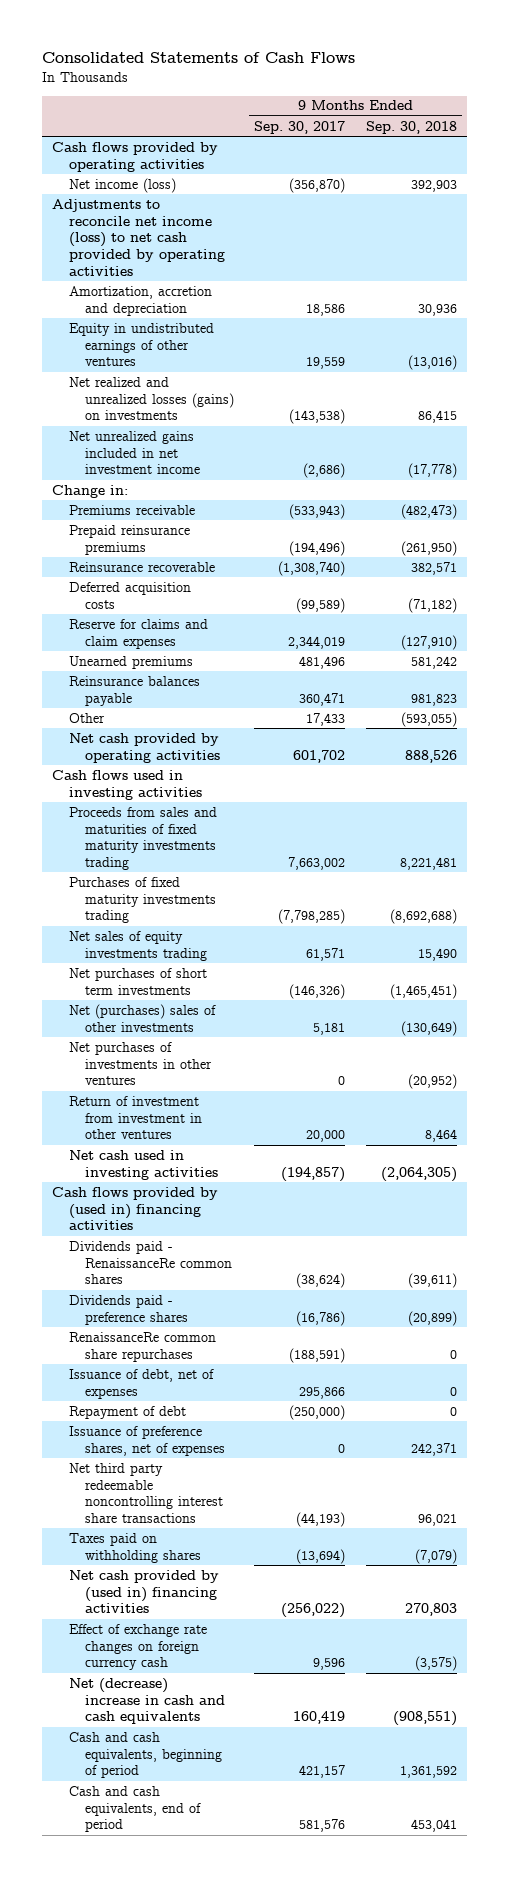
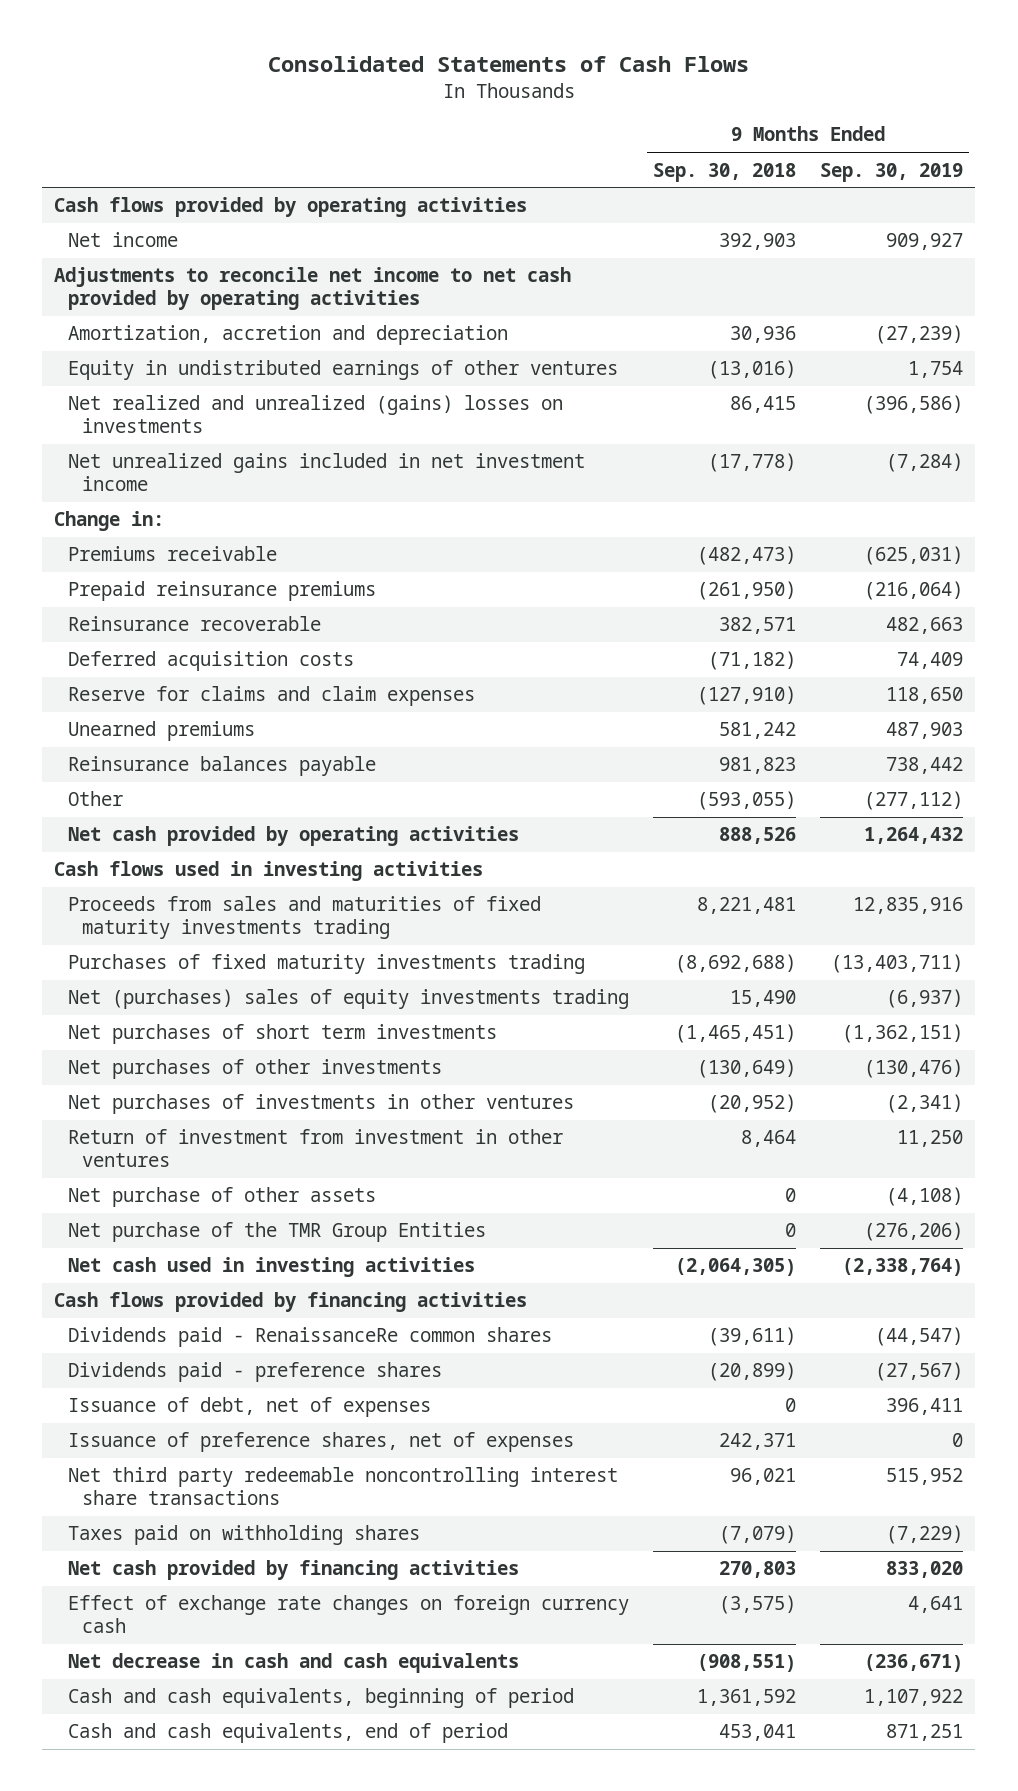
- | 9 Months Ended Sep. 30, 2017 | 9 Months Ended Sep. 30, 2018
+ | 9 Months Ended Sep. 30, 2018 | 9 Months Ended Sep. 30, 2019
- Net income (loss) | (356,870) | 392,903
- Adjustments to reconcile net income (loss) to net cash provided by operating activities
+ Net income | 392,903 | 909,927
+ Adjustments to reconcile net income to net cash provided by operating activities
- Net realized and unrealized losses (gains) on investments | (143,538) | 86,415
+ Net realized and unrealized (gains) losses on investments | 86,415 | (396,586)
- Net sales of equity investments trading | 61,571 | 15,490
+ Net (purchases) sales of equity investments trading | 15,490 | (6,937)
- Net (purchases) sales of other investments | 5,181 | (130,649)
+ Net purchases of other investments | (130,649) | (130,476)
+ Net purchase of other assets | 0 | (4,108)
+ Net purchase of the TMR Group Entities | 0 | (276,206)
- Cash flows provided by (used in) financing activities
+ Cash flows provided by financing activities
- RenaissanceRe common share repurchases | (188,591) | 0
- Repayment of debt | (250,000) | 0
- Net cash provided by (used in) financing activities | (256,022) | 270,803
+ Net cash provided by financing activities | 270,803 | 833,020
- Net (decrease) increase in cash and cash equivalents | 160,419 | (908,551)
+ Net decrease in cash and cash equivalents | (908,551) | (236,671)

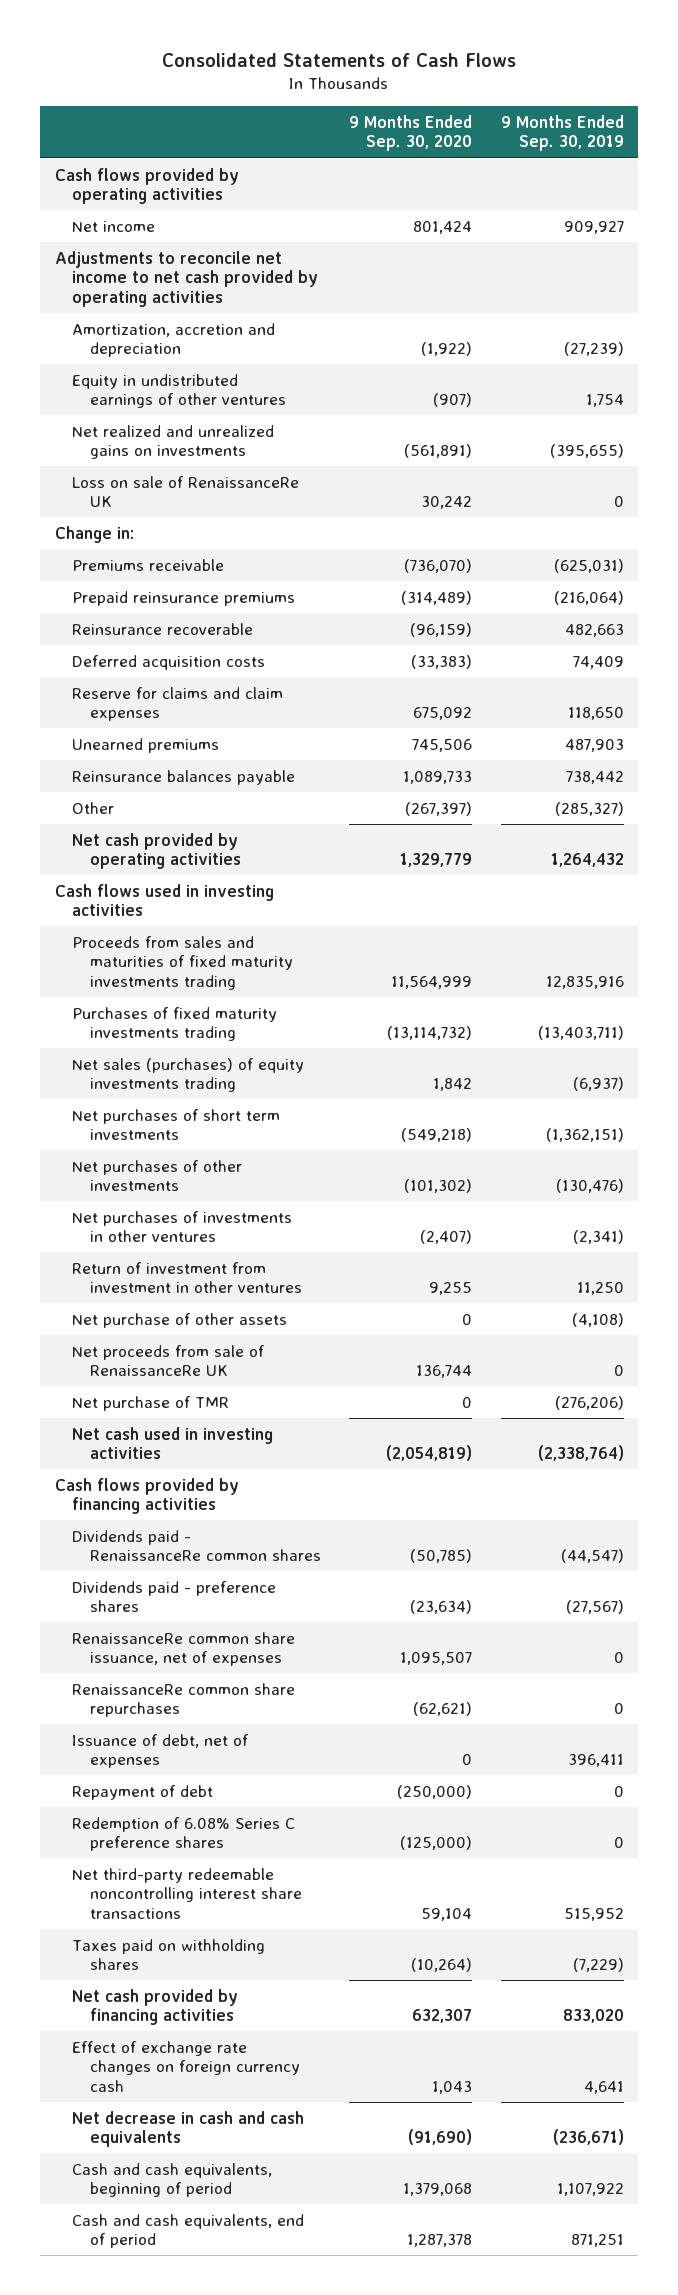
- | 9 Months Ended Sep. 30, 2018 | 9 Months Ended Sep. 30, 2019
+ | 9 Months Ended Sep. 30, 2020 | 9 Months Ended Sep. 30, 2019
- Net realized and unrealized (gains) losses on investments | 86,415 | (396,586)
- Net unrealized gains included in net investment income | (17,778) | (7,284)
+ Net realized and unrealized gains on investments | (561,891) | (395,655)
+ Loss on sale of RenaissanceRe UK | 30,242 | 0
- Other | (593,055) | (277,112)
+ Other | (267,397) | (285,327)
- Net (purchases) sales of equity investments trading | 15,490 | (6,937)
+ Net sales (purchases) of equity investments trading | 1,842 | (6,937)
- Net purchase of the TMR Group Entities | 0 | (276,206)
+ Net proceeds from sale of RenaissanceRe UK | 136,744 | 0
+ Net purchase of TMR | 0 | (276,206)
+ RenaissanceRe common share issuance, net of expenses | 1,095,507 | 0
+ RenaissanceRe common share repurchases | (62,621) | 0
- Issuance of preference shares, net of expenses | 242,371 | 0
- Net third party redeemable noncontrolling interest share transactions | 96,021 | 515,952
+ Repayment of debt | (250,000) | 0
+ Redemption of 6.08% Series C preference shares | (125,000) | 0
+ Net third-party redeemable noncontrolling interest share transactions | 59,104 | 515,952

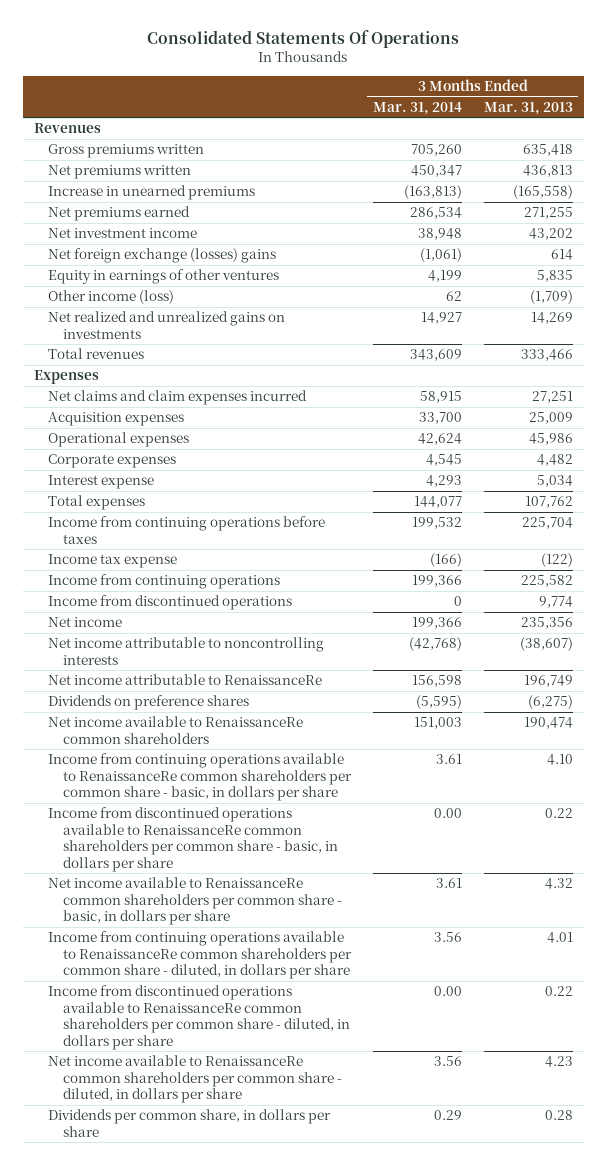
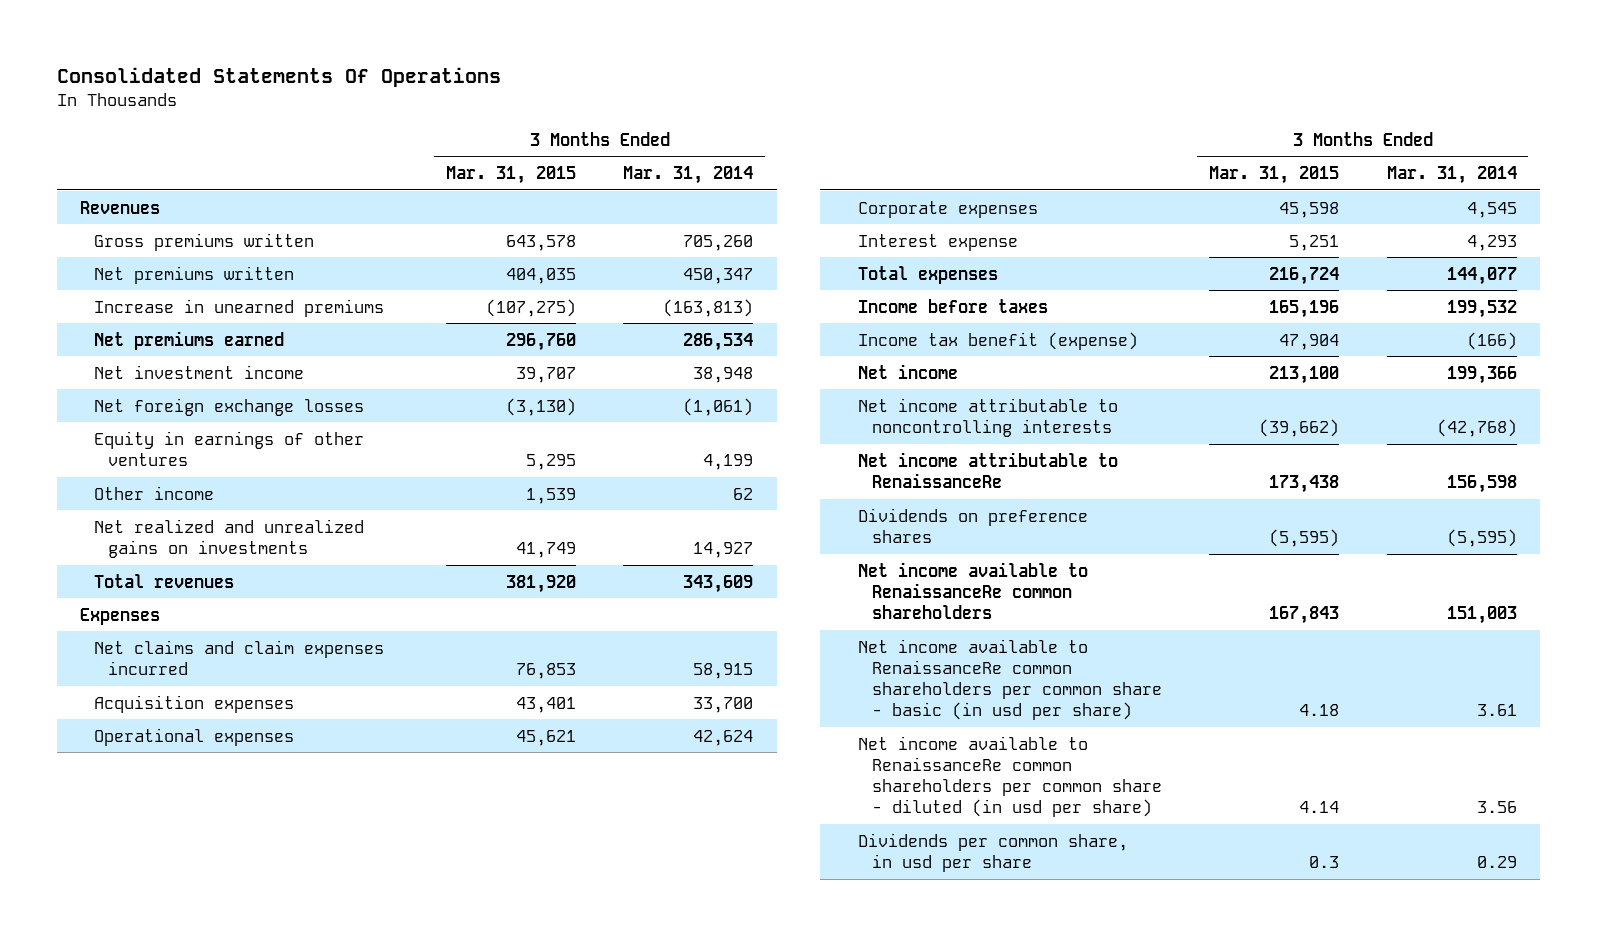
- | 3 Months Ended Mar. 31, 2014 | 3 Months Ended Mar. 31, 2013
+ | 3 Months Ended Mar. 31, 2015 | 3 Months Ended Mar. 31, 2014
- Net foreign exchange (losses) gains | (1,061) | 614
+ Net foreign exchange losses | (3,130) | (1,061)
- Other income (loss) | 62 | (1,709)
+ Other income | 1,539 | 62
- Income from continuing operations before taxes | 199,532 | 225,704
- Income tax expense | (166) | (122)
- Income from continuing operations | 199,366 | 225,582
- Income from discontinued operations | 0 | 9,774
+ Income before taxes | 165,196 | 199,532
+ Income tax benefit (expense) | 47,904 | (166)
- Income from continuing operations available to RenaissanceRe common shareholders per common share - basic, in dollars per share | 3.61 | 4.10
- Income from discontinued operations available to RenaissanceRe common shareholders per common share - basic, in dollars per share | 0.00 | 0.22
- Net income available to RenaissanceRe common shareholders per common share - basic, in dollars per share | 3.61 | 4.32
- Income from continuing operations available to RenaissanceRe common shareholders per common share - diluted, in dollars per share | 3.56 | 4.01
- Income from discontinued operations available to RenaissanceRe common shareholders per common share - diluted, in dollars per share | 0.00 | 0.22
- Net income available to RenaissanceRe common shareholders per common share - diluted, in dollars per share | 3.56 | 4.23
- Dividends per common share, in dollars per share | 0.29 | 0.28
+ Net income available to RenaissanceRe common shareholders per common share - basic (in usd per share) | 4.18 | 3.61
+ Net income available to RenaissanceRe common shareholders per common share - diluted (in usd per share) | 4.14 | 3.56
+ Dividends per common share, in usd per share | 0.3 | 0.29

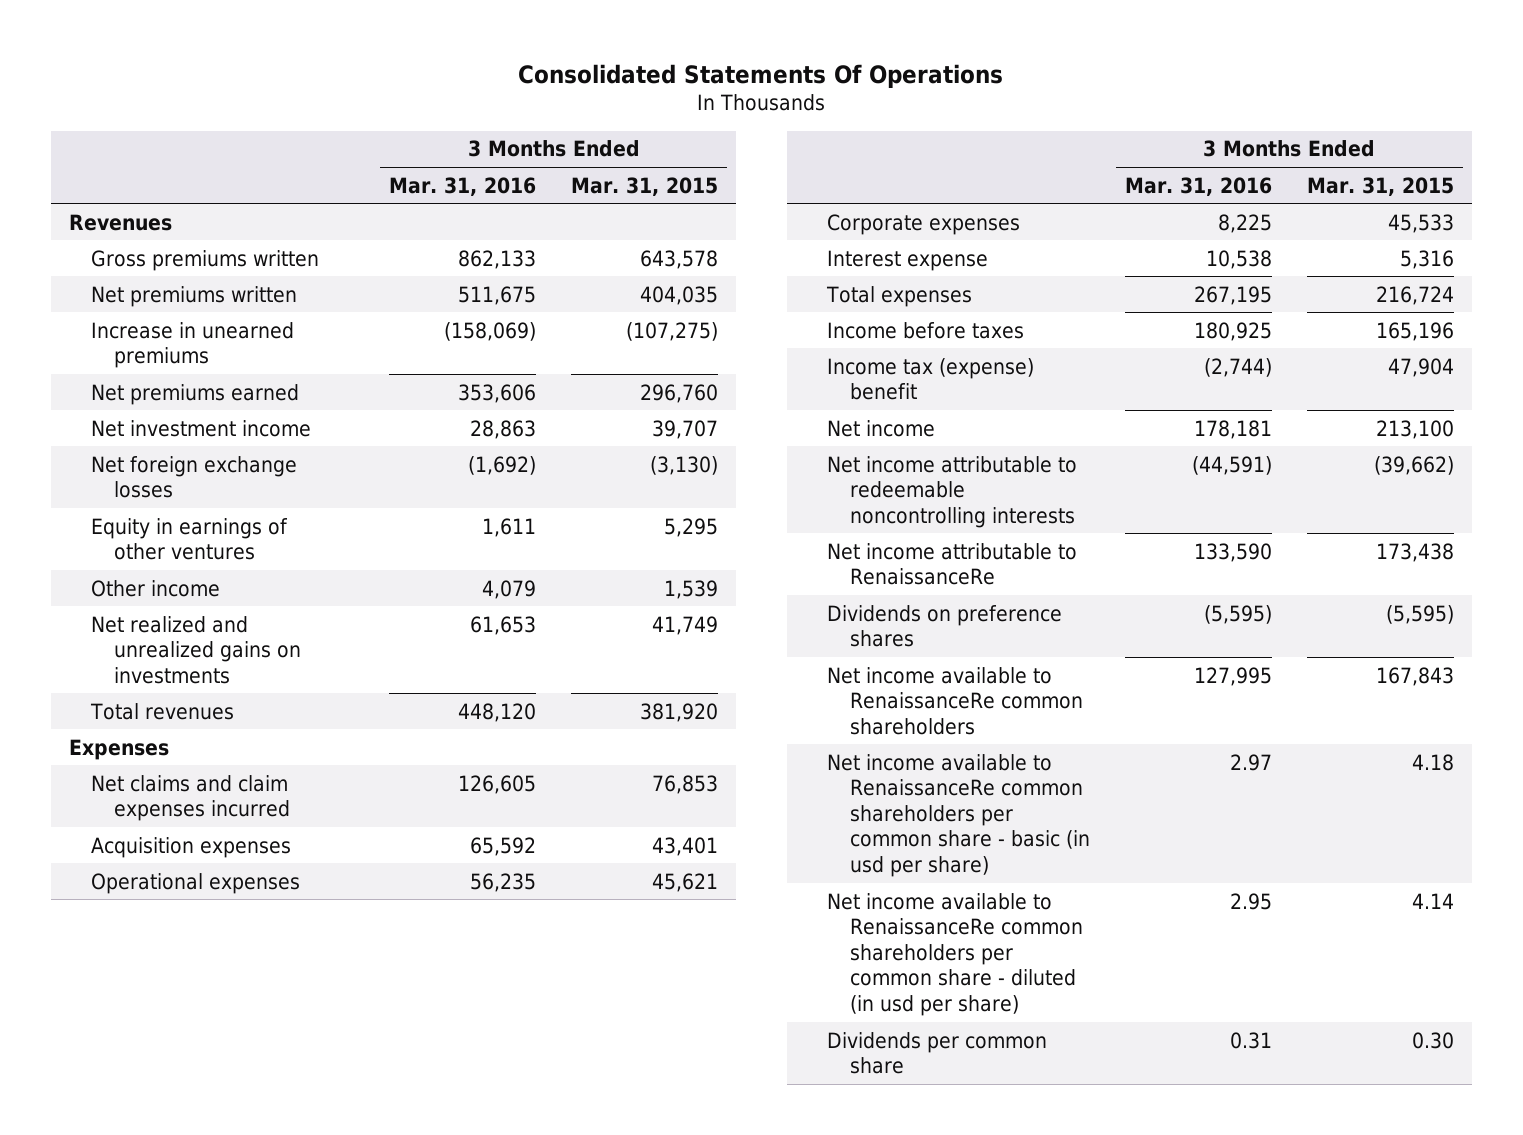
- | 3 Months Ended Mar. 31, 2015 | 3 Months Ended Mar. 31, 2014
+ | 3 Months Ended Mar. 31, 2016 | 3 Months Ended Mar. 31, 2015
- Corporate expenses | 45,598 | 4,545
- Interest expense | 5,251 | 4,293
+ Corporate expenses | 8,225 | 45,533
+ Interest expense | 10,538 | 5,316
- Income tax benefit (expense) | 47,904 | (166)
+ Income tax (expense) benefit | (2,744) | 47,904
- Net income attributable to noncontrolling interests | (39,662) | (42,768)
+ Net income attributable to redeemable noncontrolling interests | (44,591) | (39,662)
- Dividends per common share, in usd per share | 0.3 | 0.29
+ Dividends per common share | 0.31 | 0.30

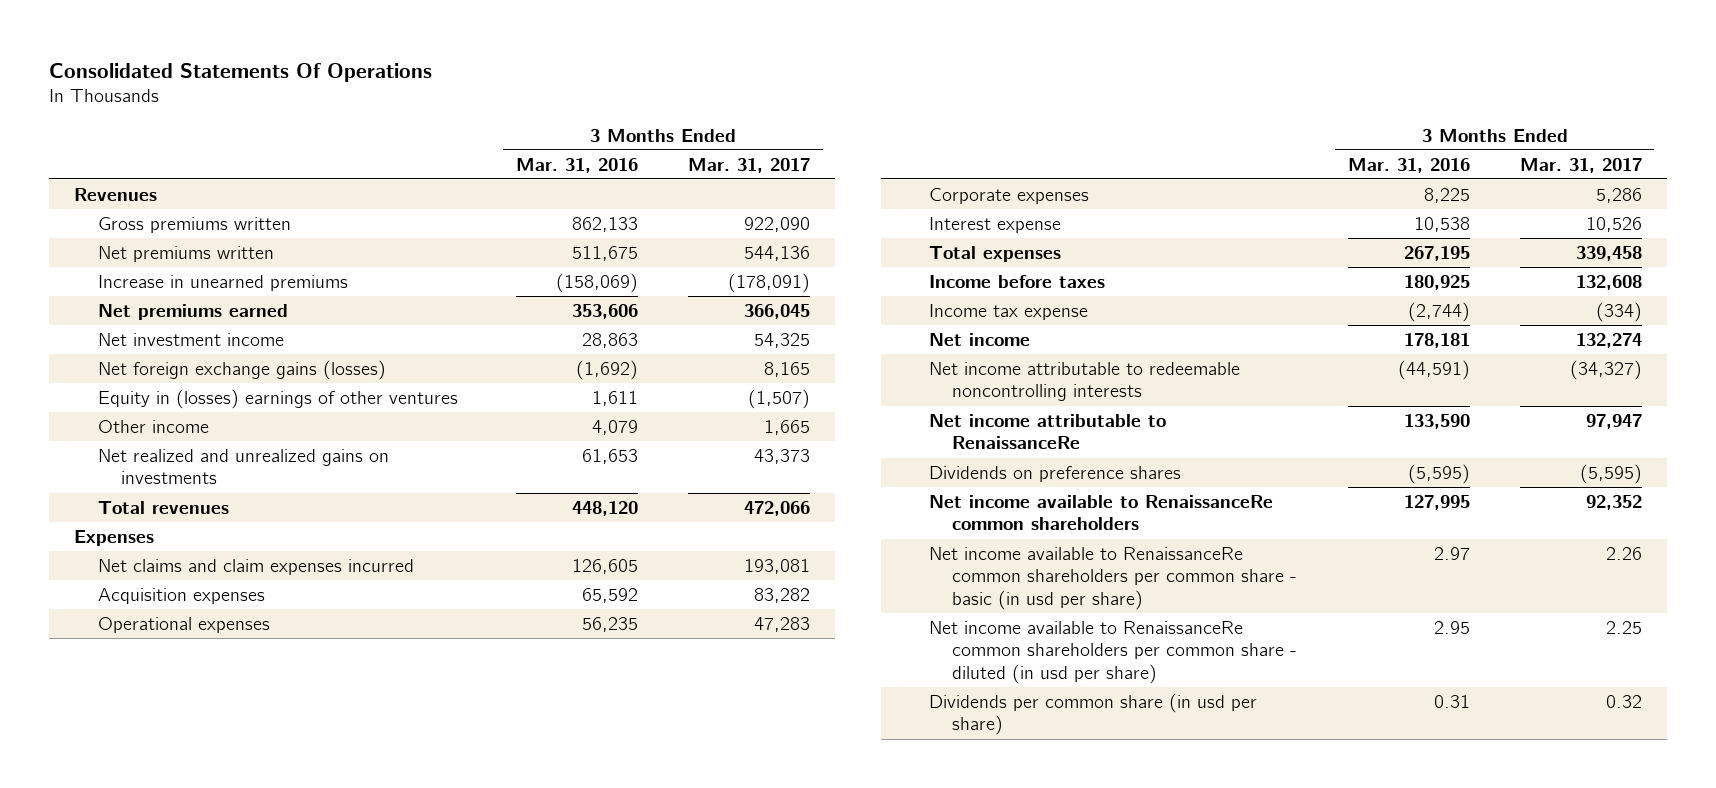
- | 3 Months Ended Mar. 31, 2016 | 3 Months Ended Mar. 31, 2015
+ | 3 Months Ended Mar. 31, 2016 | 3 Months Ended Mar. 31, 2017
- Net foreign exchange losses | (1,692) | (3,130)
- Equity in earnings of other ventures | 1,611 | 5,295
+ Net foreign exchange gains (losses) | (1,692) | 8,165
+ Equity in (losses) earnings of other ventures | 1,611 | (1,507)
- Income tax (expense) benefit | (2,744) | 47,904
+ Income tax expense | (2,744) | (334)
- Dividends per common share | 0.31 | 0.30
+ Dividends per common share (in usd per share) | 0.31 | 0.32

